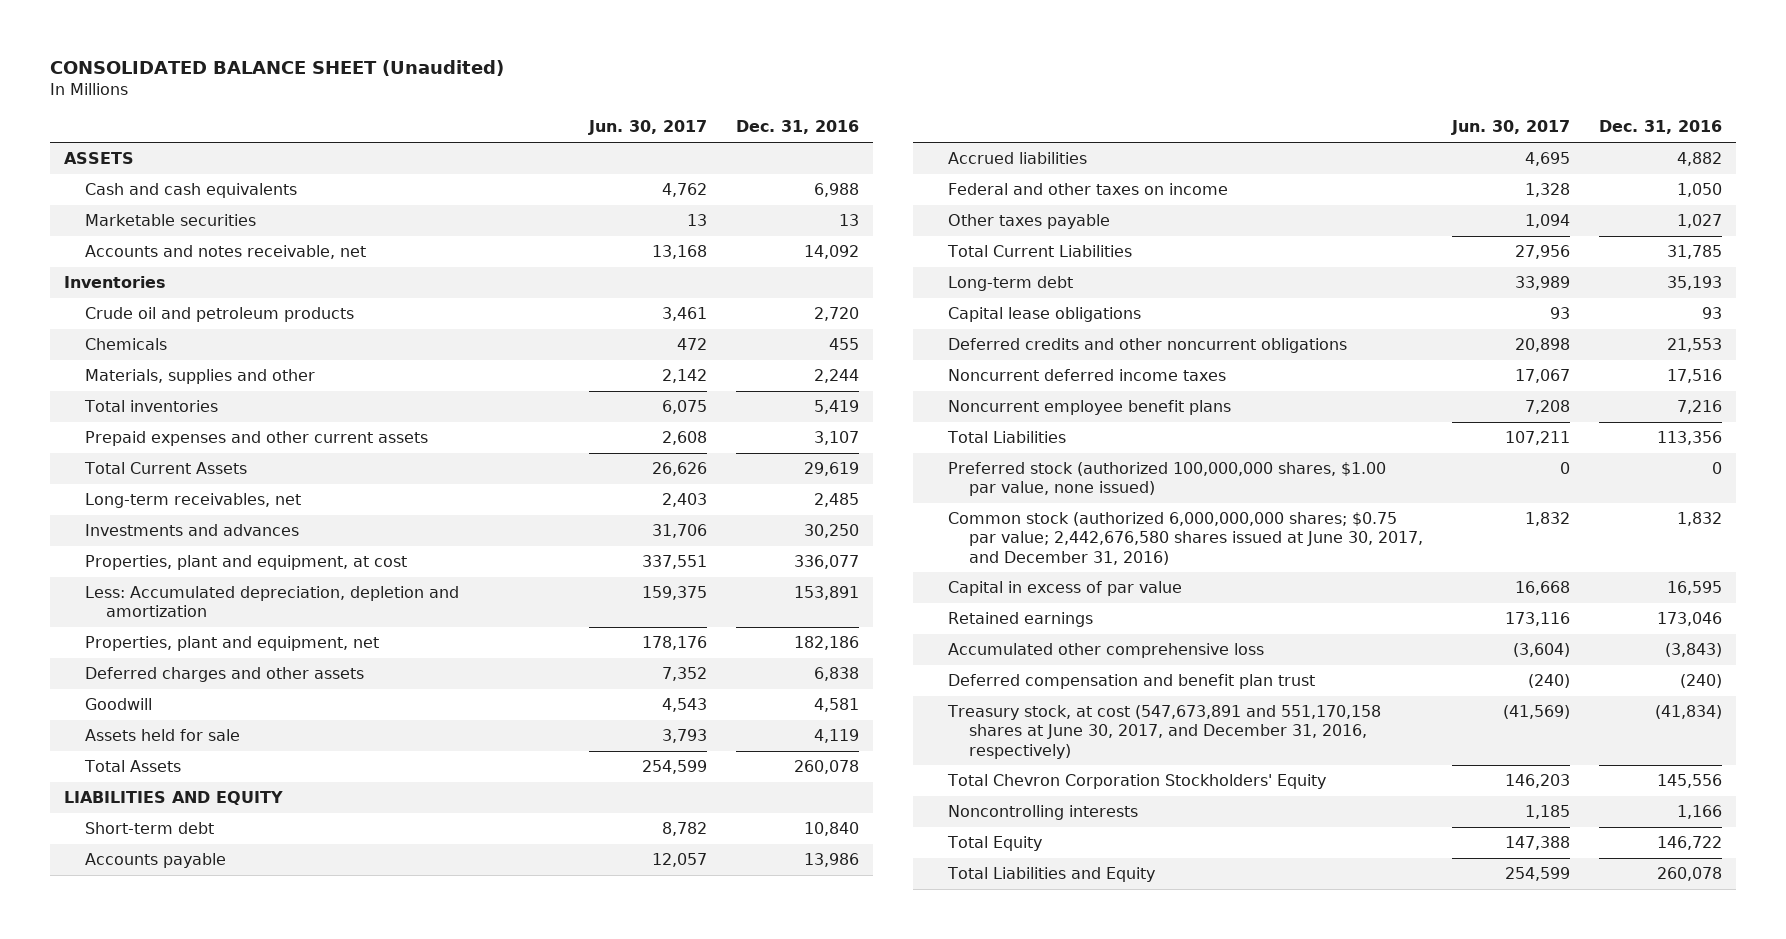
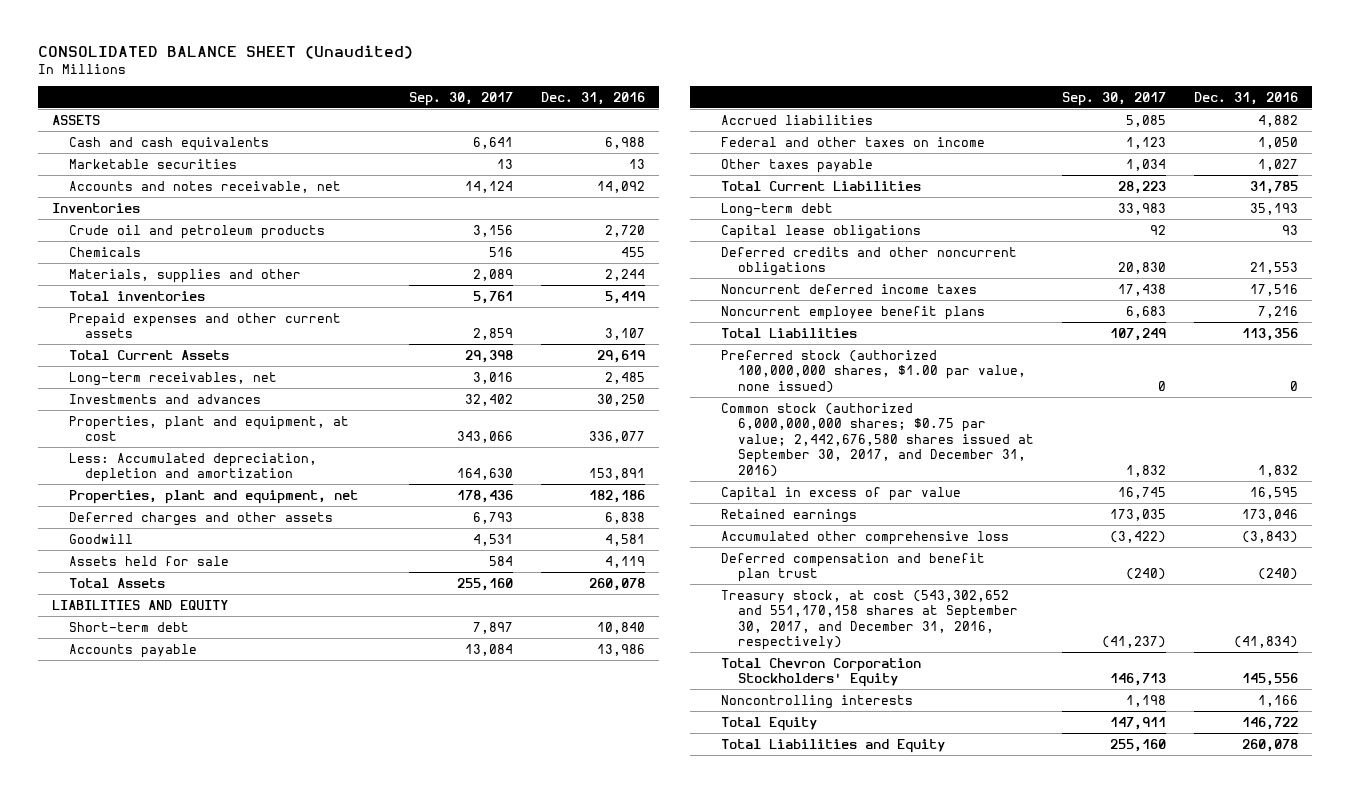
- | Jun. 30, 2017 | Dec. 31, 2016
+ | Sep. 30, 2017 | Dec. 31, 2016
- Common stock (authorized 6,000,000,000 shares; $0.75 par value; 2,442,676,580 shares issued at June 30, 2017, and December 31, 2016) | 1,832 | 1,832
+ Common stock (authorized 6,000,000,000 shares; $0.75 par value; 2,442,676,580 shares issued at September 30, 2017, and December 31, 2016) | 1,832 | 1,832
- Treasury stock, at cost (547,673,891 and 551,170,158 shares at June 30, 2017, and December 31, 2016, respectively) | (41,569) | (41,834)
+ Treasury stock, at cost (543,302,652 and 551,170,158 shares at September 30, 2017, and December 31, 2016, respectively) | (41,237) | (41,834)

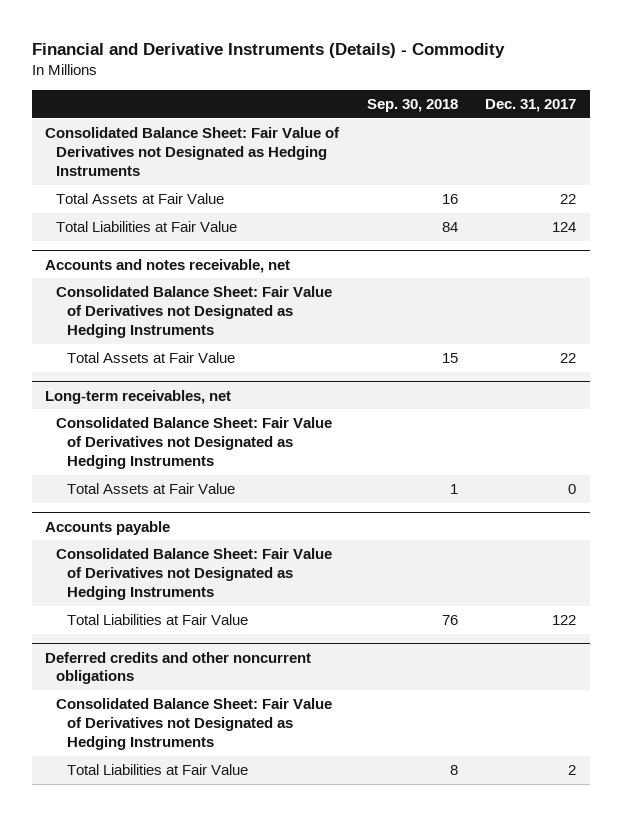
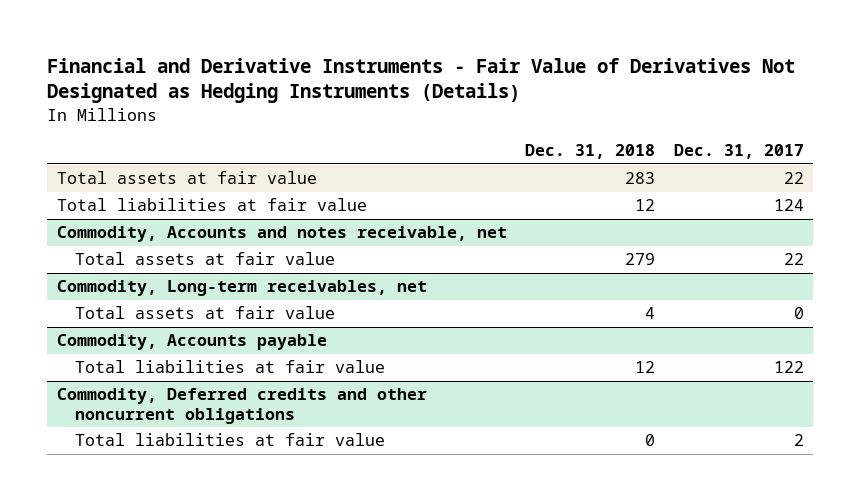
- Financial and Derivative Instruments (Details) - Commodity
+ Financial and Derivative Instruments - Fair Value of Derivatives Not Designated as Hedging Instruments (Details)
- | Sep. 30, 2018 | Dec. 31, 2017
+ | Dec. 31, 2018 | Dec. 31, 2017
- Consolidated Balance Sheet: Fair Value of Derivatives not Designated as Hedging Instruments
- Total Assets at Fair Value | 16 | 22
- Total Liabilities at Fair Value | 84 | 124
- Accounts and notes receivable, net
- Consolidated Balance Sheet: Fair Value of Derivatives not Designated as Hedging Instruments
- Total Assets at Fair Value | 15 | 22
- Long-term receivables, net
- Consolidated Balance Sheet: Fair Value of Derivatives not Designated as Hedging Instruments
- Total Assets at Fair Value | 1 | 0
- Accounts payable
- Consolidated Balance Sheet: Fair Value of Derivatives not Designated as Hedging Instruments
- Total Liabilities at Fair Value | 76 | 122
- Deferred credits and other noncurrent obligations
- Consolidated Balance Sheet: Fair Value of Derivatives not Designated as Hedging Instruments
- Total Liabilities at Fair Value | 8 | 2
+ Total assets at fair value | 283 | 22
+ Total liabilities at fair value | 12 | 124
+ Commodity, Accounts and notes receivable, net
+ Total assets at fair value | 279 | 22
+ Commodity, Long-term receivables, net
+ Total assets at fair value | 4 | 0
+ Commodity, Accounts payable
+ Total liabilities at fair value | 12 | 122
+ Commodity, Deferred credits and other noncurrent obligations
+ Total liabilities at fair value | 0 | 2

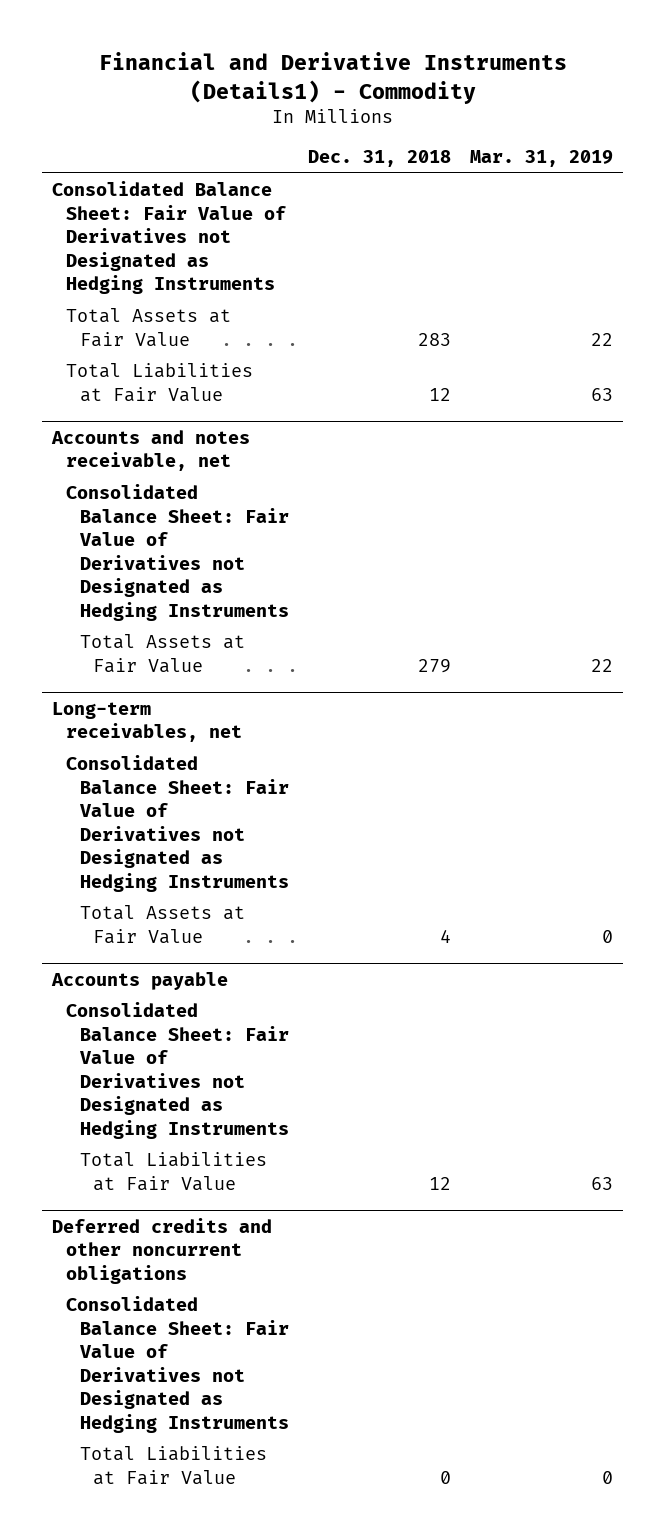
- Financial and Derivative Instruments - Fair Value of Derivatives Not Designated as Hedging Instruments (Details)
+ Financial and Derivative Instruments (Details1) - Commodity
- | Dec. 31, 2018 | Dec. 31, 2017
+ | Dec. 31, 2018 | Mar. 31, 2019
- Total assets at fair value | 283 | 22
- Total liabilities at fair value | 12 | 124
- Commodity, Accounts and notes receivable, net
- Total assets at fair value | 279 | 22
- Commodity, Long-term receivables, net
- Total assets at fair value | 4 | 0
- Commodity, Accounts payable
- Total liabilities at fair value | 12 | 122
- Commodity, Deferred credits and other noncurrent obligations
- Total liabilities at fair value | 0 | 2
+ Consolidated Balance Sheet: Fair Value of Derivatives not Designated as Hedging Instruments
+ Total Assets at Fair Value | 283 | 22
+ Total Liabilities at Fair Value | 12 | 63
+ Accounts and notes receivable, net
+ Consolidated Balance Sheet: Fair Value of Derivatives not Designated as Hedging Instruments
+ Total Assets at Fair Value | 279 | 22
+ Long-term receivables, net
+ Consolidated Balance Sheet: Fair Value of Derivatives not Designated as Hedging Instruments
+ Total Assets at Fair Value | 4 | 0
+ Accounts payable
+ Consolidated Balance Sheet: Fair Value of Derivatives not Designated as Hedging Instruments
+ Total Liabilities at Fair Value | 12 | 63
+ Deferred credits and other noncurrent obligations
+ Consolidated Balance Sheet: Fair Value of Derivatives not Designated as Hedging Instruments
+ Total Liabilities at Fair Value | 0 | 0

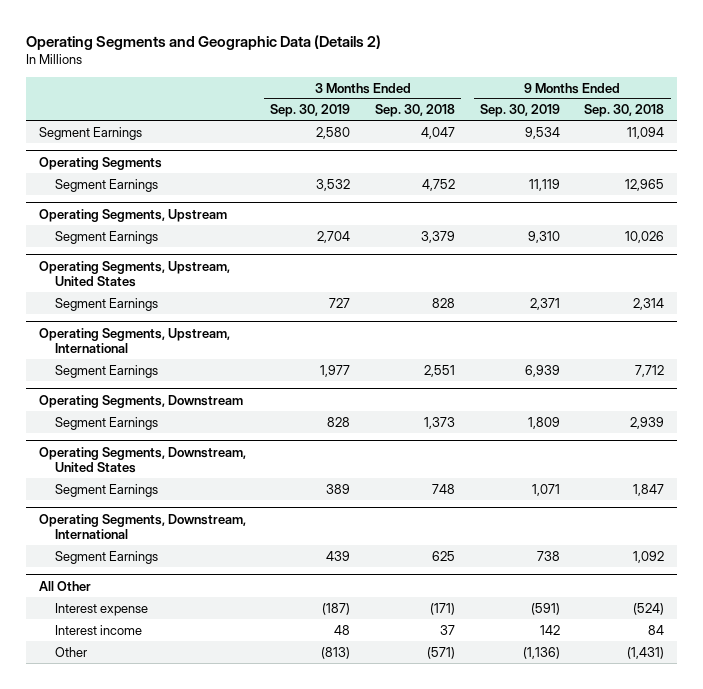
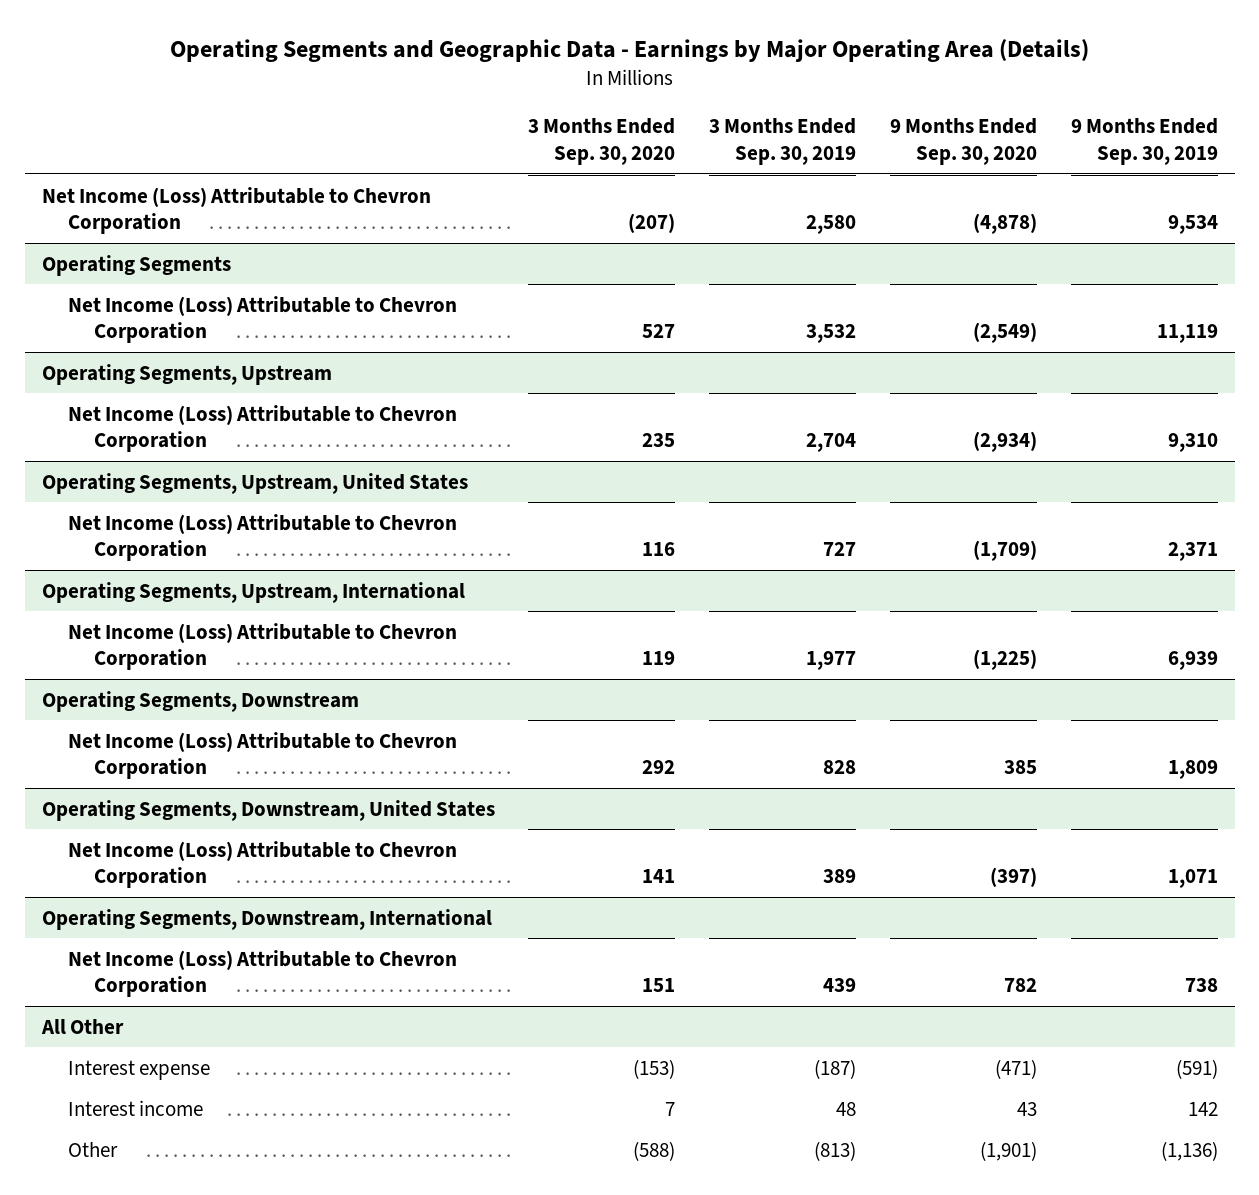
- Operating Segments and Geographic Data (Details 2)
+ Operating Segments and Geographic Data - Earnings by Major Operating Area (Details)
- | 3 Months Ended Sep. 30, 2019 | 3 Months Ended Sep. 30, 2018 | 9 Months Ended Sep. 30, 2019 | 9 Months Ended Sep. 30, 2018
+ | 3 Months Ended Sep. 30, 2020 | 3 Months Ended Sep. 30, 2019 | 9 Months Ended Sep. 30, 2020 | 9 Months Ended Sep. 30, 2019
- Segment Earnings | 2,580 | 4,047 | 9,534 | 11,094
+ Net Income (Loss) Attributable to Chevron Corporation | (207) | 2,580 | (4,878) | 9,534
@ Operating Segments
- Segment Earnings | 3,532 | 4,752 | 11,119 | 12,965
+ Net Income (Loss) Attributable to Chevron Corporation | 527 | 3,532 | (2,549) | 11,119
@ Operating Segments, Upstream
- Segment Earnings | 2,704 | 3,379 | 9,310 | 10,026
+ Net Income (Loss) Attributable to Chevron Corporation | 235 | 2,704 | (2,934) | 9,310
@ Operating Segments, Upstream, United States
- Segment Earnings | 727 | 828 | 2,371 | 2,314
+ Net Income (Loss) Attributable to Chevron Corporation | 116 | 727 | (1,709) | 2,371
@ Operating Segments, Upstream, International
- Segment Earnings | 1,977 | 2,551 | 6,939 | 7,712
+ Net Income (Loss) Attributable to Chevron Corporation | 119 | 1,977 | (1,225) | 6,939
@ Operating Segments, Downstream
- Segment Earnings | 828 | 1,373 | 1,809 | 2,939
+ Net Income (Loss) Attributable to Chevron Corporation | 292 | 828 | 385 | 1,809
@ Operating Segments, Downstream, United States
- Segment Earnings | 389 | 748 | 1,071 | 1,847
+ Net Income (Loss) Attributable to Chevron Corporation | 141 | 389 | (397) | 1,071
@ Operating Segments, Downstream, International
- Segment Earnings | 439 | 625 | 738 | 1,092
+ Net Income (Loss) Attributable to Chevron Corporation | 151 | 439 | 782 | 738

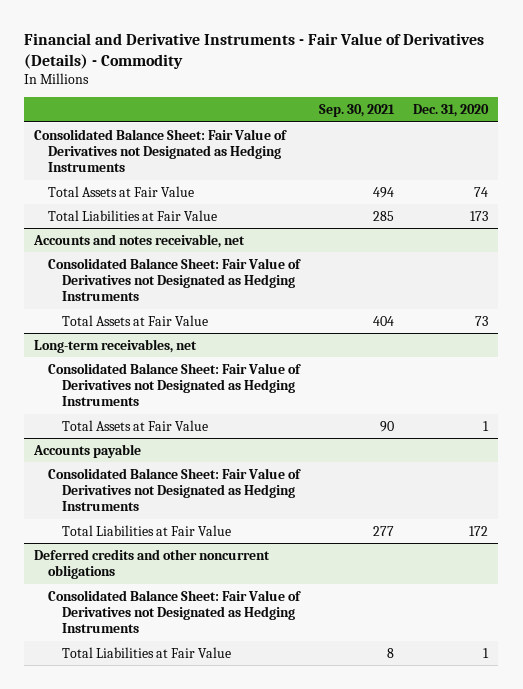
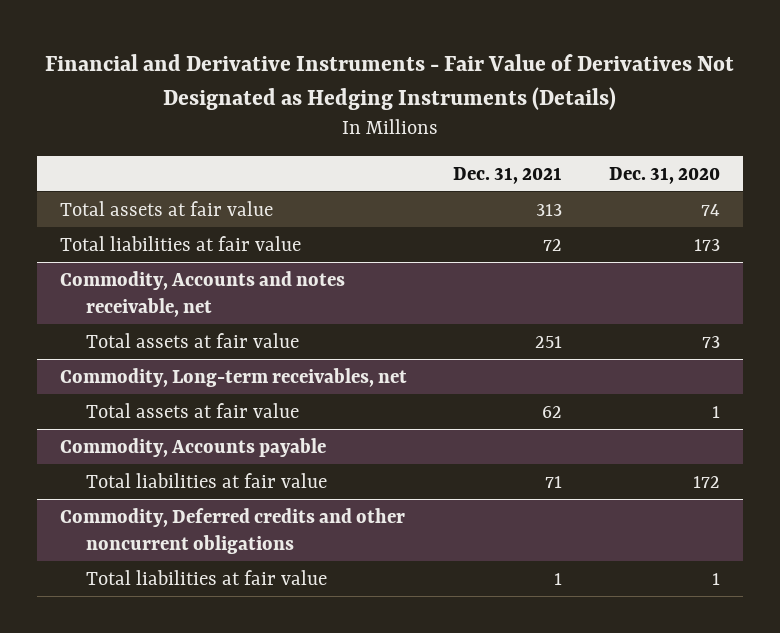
- Financial and Derivative Instruments - Fair Value of Derivatives (Details) - Commodity
+ Financial and Derivative Instruments - Fair Value of Derivatives Not Designated as Hedging Instruments (Details)
- | Sep. 30, 2021 | Dec. 31, 2020
+ | Dec. 31, 2021 | Dec. 31, 2020
- Consolidated Balance Sheet: Fair Value of Derivatives not Designated as Hedging Instruments
- Total Assets at Fair Value | 494 | 74
- Total Liabilities at Fair Value | 285 | 173
- Accounts and notes receivable, net
- Consolidated Balance Sheet: Fair Value of Derivatives not Designated as Hedging Instruments
- Total Assets at Fair Value | 404 | 73
- Long-term receivables, net
- Consolidated Balance Sheet: Fair Value of Derivatives not Designated as Hedging Instruments
- Total Assets at Fair Value | 90 | 1
- Accounts payable
- Consolidated Balance Sheet: Fair Value of Derivatives not Designated as Hedging Instruments
- Total Liabilities at Fair Value | 277 | 172
- Deferred credits and other noncurrent obligations
- Consolidated Balance Sheet: Fair Value of Derivatives not Designated as Hedging Instruments
- Total Liabilities at Fair Value | 8 | 1
+ Total assets at fair value | 313 | 74
+ Total liabilities at fair value | 72 | 173
+ Commodity, Accounts and notes receivable, net
+ Total assets at fair value | 251 | 73
+ Commodity, Long-term receivables, net
+ Total assets at fair value | 62 | 1
+ Commodity, Accounts payable
+ Total liabilities at fair value | 71 | 172
+ Commodity, Deferred credits and other noncurrent obligations
+ Total liabilities at fair value | 1 | 1

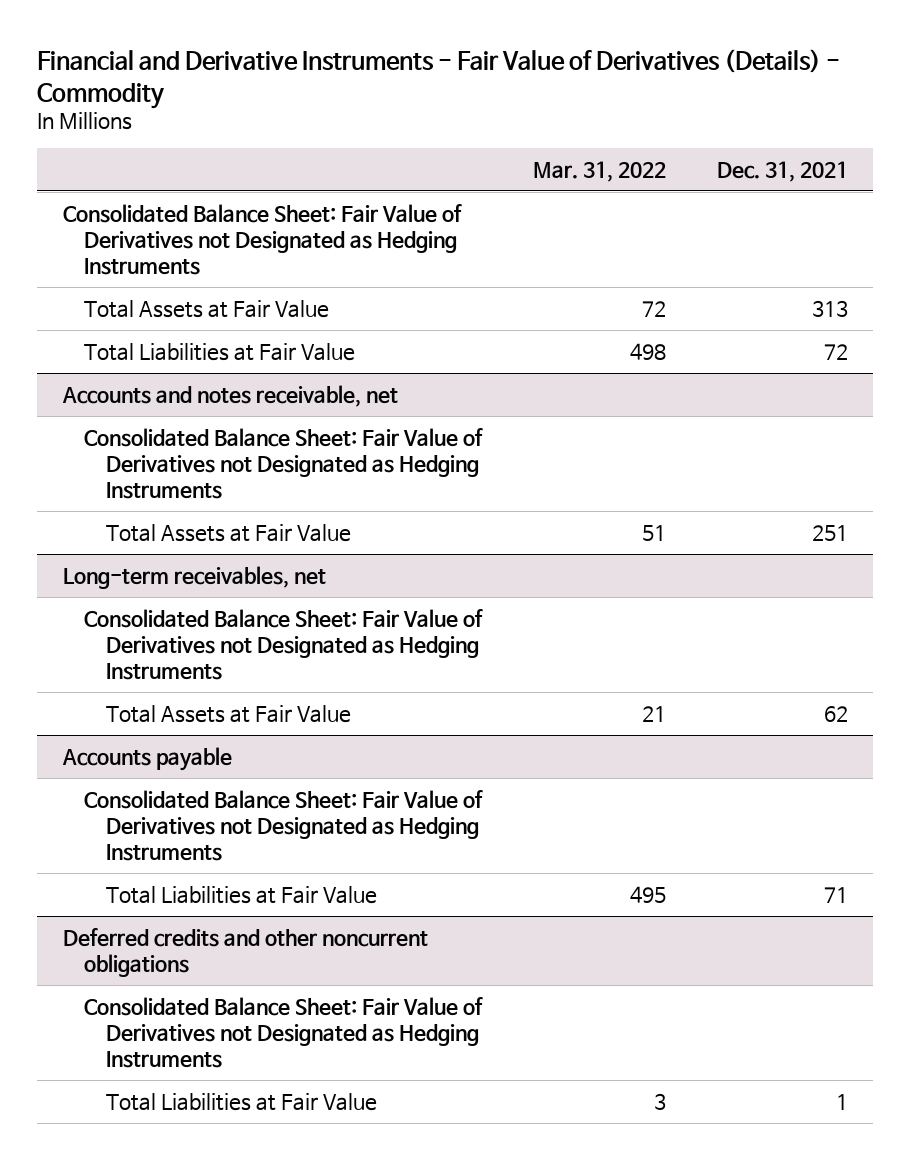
- Financial and Derivative Instruments - Fair Value of Derivatives Not Designated as Hedging Instruments (Details)
+ Financial and Derivative Instruments - Fair Value of Derivatives (Details) - Commodity
- | Dec. 31, 2021 | Dec. 31, 2020
+ | Mar. 31, 2022 | Dec. 31, 2021
- Total assets at fair value | 313 | 74
- Total liabilities at fair value | 72 | 173
- Commodity, Accounts and notes receivable, net
- Total assets at fair value | 251 | 73
- Commodity, Long-term receivables, net
- Total assets at fair value | 62 | 1
- Commodity, Accounts payable
- Total liabilities at fair value | 71 | 172
- Commodity, Deferred credits and other noncurrent obligations
- Total liabilities at fair value | 1 | 1
+ Consolidated Balance Sheet: Fair Value of Derivatives not Designated as Hedging Instruments
+ Total Assets at Fair Value | 72 | 313
+ Total Liabilities at Fair Value | 498 | 72
+ Accounts and notes receivable, net
+ Consolidated Balance Sheet: Fair Value of Derivatives not Designated as Hedging Instruments
+ Total Assets at Fair Value | 51 | 251
+ Long-term receivables, net
+ Consolidated Balance Sheet: Fair Value of Derivatives not Designated as Hedging Instruments
+ Total Assets at Fair Value | 21 | 62
+ Accounts payable
+ Consolidated Balance Sheet: Fair Value of Derivatives not Designated as Hedging Instruments
+ Total Liabilities at Fair Value | 495 | 71
+ Deferred credits and other noncurrent obligations
+ Consolidated Balance Sheet: Fair Value of Derivatives not Designated as Hedging Instruments
+ Total Liabilities at Fair Value | 3 | 1

